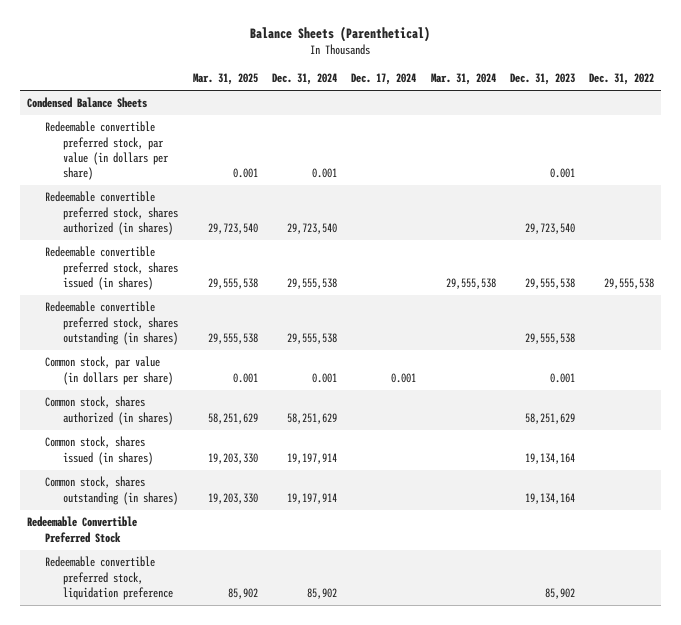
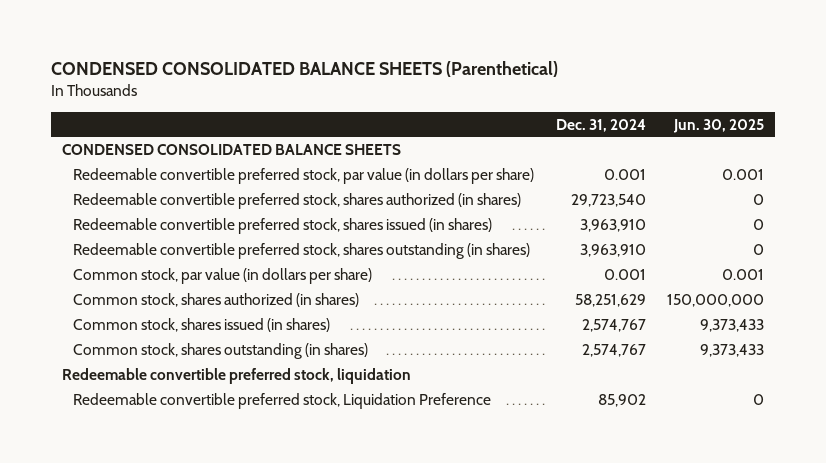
- Balance Sheets (Parenthetical)
+ CONDENSED CONSOLIDATED BALANCE SHEETS (Parenthetical)
- | Mar. 31, 2025 | Dec. 31, 2024 | Dec. 17, 2024 | Mar. 31, 2024 | Dec. 31, 2023 | Dec. 31, 2022
+ | Dec. 31, 2024 | Jun. 30, 2025
- Condensed Balance Sheets
+ CONDENSED CONSOLIDATED BALANCE SHEETS
- Redeemable convertible preferred stock, shares issued (in shares) | 29,555,538 | 29,555,538 | | 29,555,538 | 29,555,538 | 29,555,538
- Redeemable convertible preferred stock, shares outstanding (in shares) | 29,555,538 | 29,555,538 | | | 29,555,538 |
+ Redeemable convertible preferred stock, shares issued (in shares) | 3,963,910 | 0
+ Redeemable convertible preferred stock, shares outstanding (in shares) | 3,963,910 | 0
- Common stock, shares issued (in shares) | 19,203,330 | 19,197,914 | | | 19,134,164 |
- Common stock, shares outstanding (in shares) | 19,203,330 | 19,197,914 | | | 19,134,164 |
- Redeemable Convertible Preferred Stock
- Redeemable convertible preferred stock, liquidation preference | 85,902 | 85,902 | | | 85,902 |
+ Common stock, shares issued (in shares) | 2,574,767 | 9,373,433
+ Common stock, shares outstanding (in shares) | 2,574,767 | 9,373,433
+ Redeemable convertible preferred stock, liquidation
+ Redeemable convertible preferred stock, Liquidation Preference | 85,902 | 0

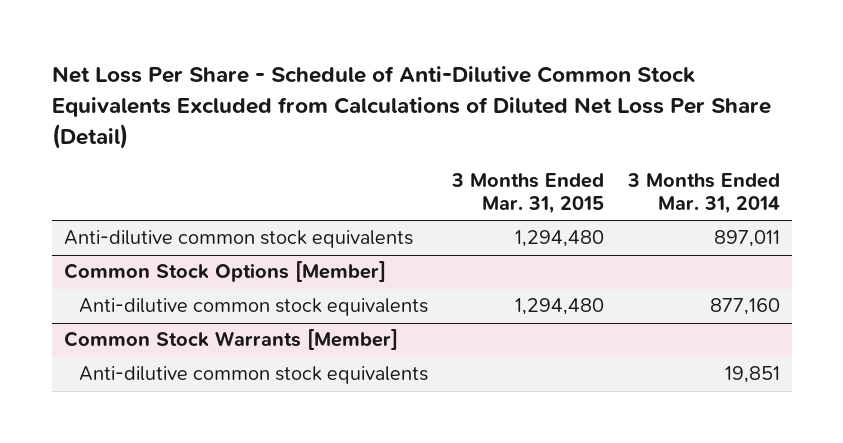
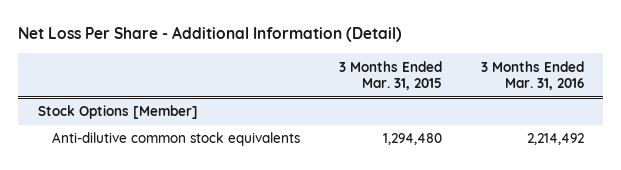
- Net Loss Per Share - Schedule of Anti-Dilutive Common Stock Equivalents Excluded from Calculations of Diluted Net Loss Per Share (Detail)
+ Net Loss Per Share - Additional Information (Detail)
- | 3 Months Ended Mar. 31, 2015 | 3 Months Ended Mar. 31, 2014
+ | 3 Months Ended Mar. 31, 2015 | 3 Months Ended Mar. 31, 2016
- Anti-dilutive common stock equivalents | 1,294,480 | 897,011
- Common Stock Options [Member]
+ Stock Options [Member]
- Common Stock Warrants [Member]
- Anti-dilutive common stock equivalents | | 19,851

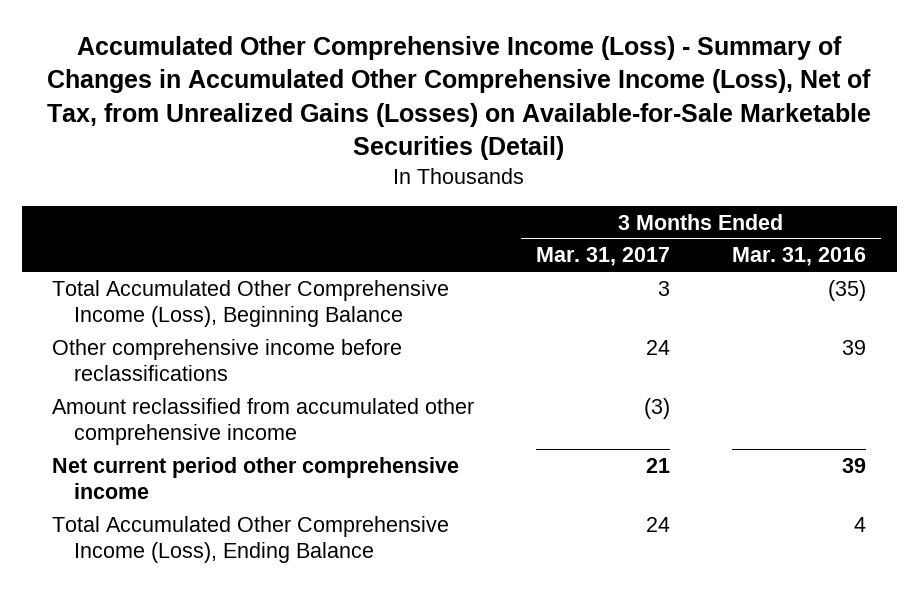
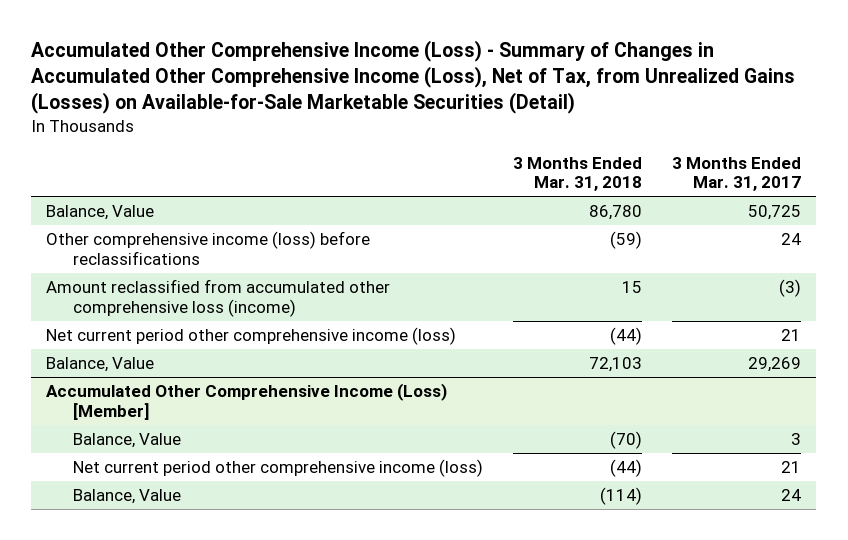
- | 3 Months Ended Mar. 31, 2017 | 3 Months Ended Mar. 31, 2016
+ | 3 Months Ended Mar. 31, 2018 | 3 Months Ended Mar. 31, 2017
- Total Accumulated Other Comprehensive Income (Loss), Beginning Balance | 3 | (35)
- Other comprehensive income before reclassifications | 24 | 39
- Amount reclassified from accumulated other comprehensive income | (3) |
- Net current period other comprehensive income | 21 | 39
- Total Accumulated Other Comprehensive Income (Loss), Ending Balance | 24 | 4
+ Balance, Value | 86,780 | 50,725
+ Other comprehensive income (loss) before reclassifications | (59) | 24
+ Amount reclassified from accumulated other comprehensive loss (income) | 15 | (3)
+ Net current period other comprehensive income (loss) | (44) | 21
+ Balance, Value | 72,103 | 29,269
+ Accumulated Other Comprehensive Income (Loss) [Member]
+ Balance, Value | (70) | 3
+ Net current period other comprehensive income (loss) | (44) | 21
+ Balance, Value | (114) | 24

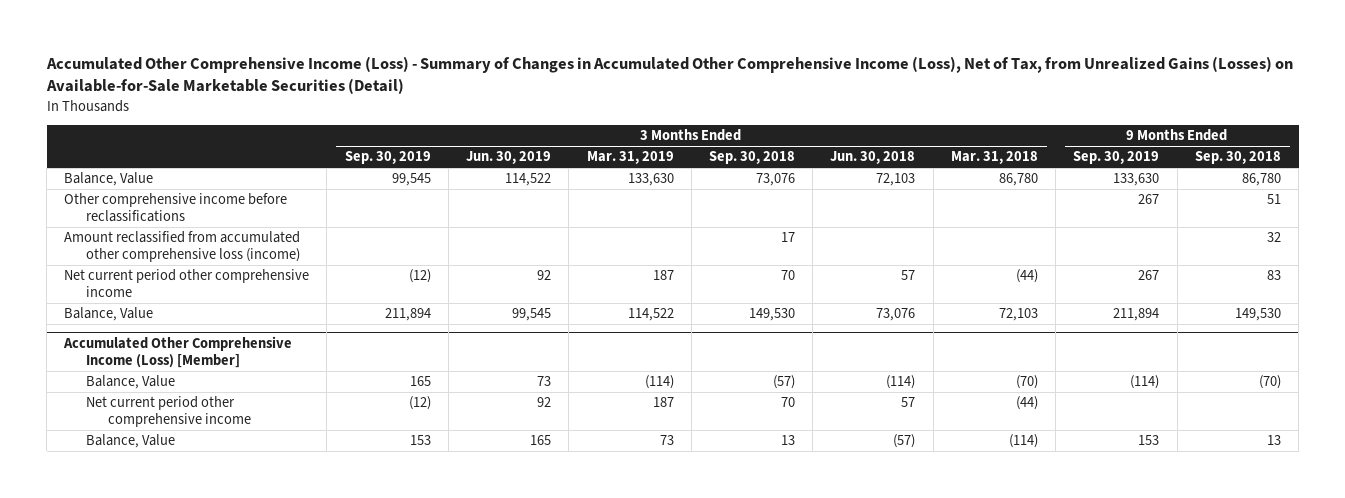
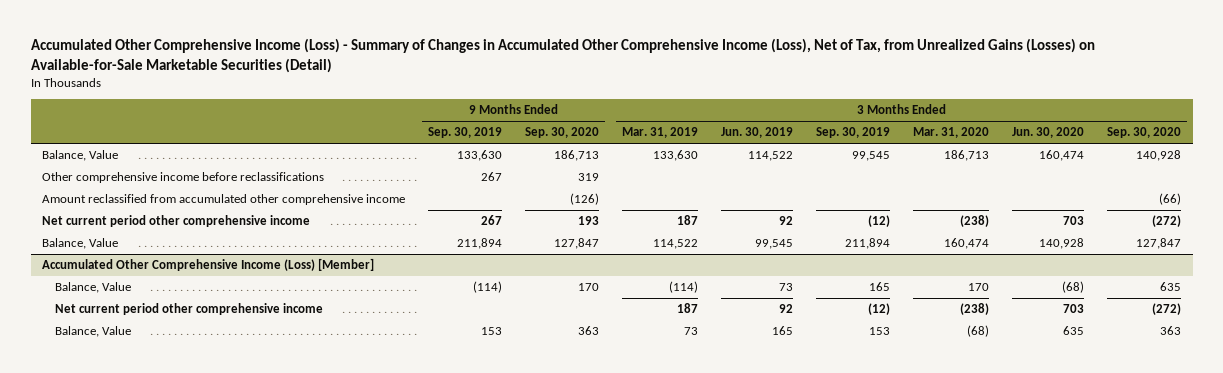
- | 3 Months Ended Sep. 30, 2019 | 3 Months Ended Jun. 30, 2019 | 3 Months Ended Mar. 31, 2019 | 3 Months Ended Sep. 30, 2018 | 3 Months Ended Jun. 30, 2018 | 3 Months Ended Mar. 31, 2018 | 9 Months Ended Sep. 30, 2019 | 9 Months Ended Sep. 30, 2018
+ | 9 Months Ended Sep. 30, 2019 | 9 Months Ended Sep. 30, 2020 | 3 Months Ended Mar. 31, 2019 | 3 Months Ended Jun. 30, 2019 | 3 Months Ended Sep. 30, 2019 | 3 Months Ended Mar. 31, 2020 | 3 Months Ended Jun. 30, 2020 | 3 Months Ended Sep. 30, 2020
- Amount reclassified from accumulated other comprehensive loss (income) | | | | 17 | | | | 32
+ Amount reclassified from accumulated other comprehensive income | | (126) | | | | | | (66)

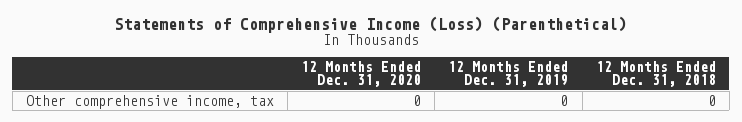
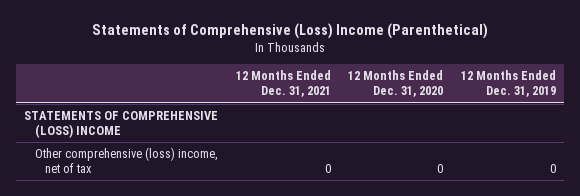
- Statements of Comprehensive Income (Loss) (Parenthetical)
+ Statements of Comprehensive (Loss) Income (Parenthetical)
- | 12 Months Ended Dec. 31, 2020 | 12 Months Ended Dec. 31, 2019 | 12 Months Ended Dec. 31, 2018
+ | 12 Months Ended Dec. 31, 2021 | 12 Months Ended Dec. 31, 2020 | 12 Months Ended Dec. 31, 2019
- Other comprehensive income, tax | 0 | 0 | 0
+ STATEMENTS OF COMPREHENSIVE (LOSS) INCOME
+ Other comprehensive (loss) income, net of tax | 0 | 0 | 0

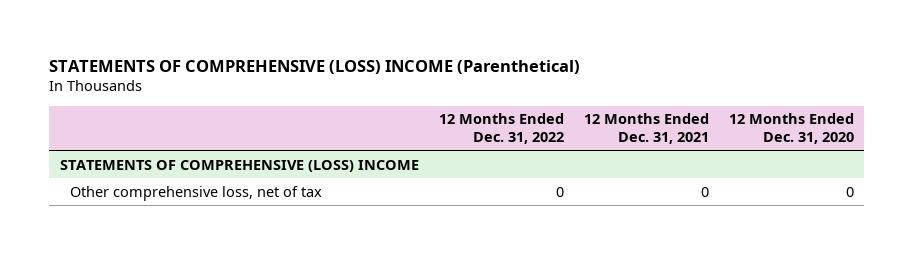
- Statements of Comprehensive (Loss) Income (Parenthetical)
+ STATEMENTS OF COMPREHENSIVE (LOSS) INCOME (Parenthetical)
- | 12 Months Ended Dec. 31, 2021 | 12 Months Ended Dec. 31, 2020 | 12 Months Ended Dec. 31, 2019
+ | 12 Months Ended Dec. 31, 2022 | 12 Months Ended Dec. 31, 2021 | 12 Months Ended Dec. 31, 2020
- Other comprehensive (loss) income, net of tax | 0 | 0 | 0
+ Other comprehensive loss, net of tax | 0 | 0 | 0

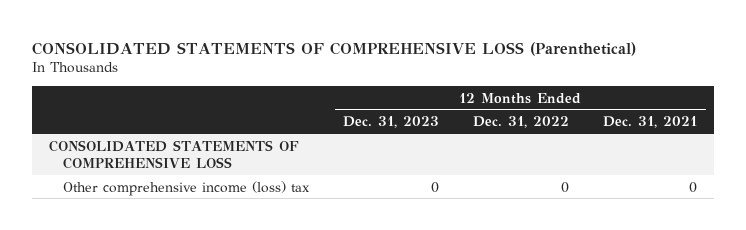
- STATEMENTS OF COMPREHENSIVE (LOSS) INCOME (Parenthetical)
+ CONSOLIDATED STATEMENTS OF COMPREHENSIVE LOSS (Parenthetical)
- | 12 Months Ended Dec. 31, 2022 | 12 Months Ended Dec. 31, 2021 | 12 Months Ended Dec. 31, 2020
+ | 12 Months Ended Dec. 31, 2023 | 12 Months Ended Dec. 31, 2022 | 12 Months Ended Dec. 31, 2021
- STATEMENTS OF COMPREHENSIVE (LOSS) INCOME
- Other comprehensive loss, net of tax | 0 | 0 | 0
+ CONSOLIDATED STATEMENTS OF COMPREHENSIVE LOSS
+ Other comprehensive income (loss) tax | 0 | 0 | 0

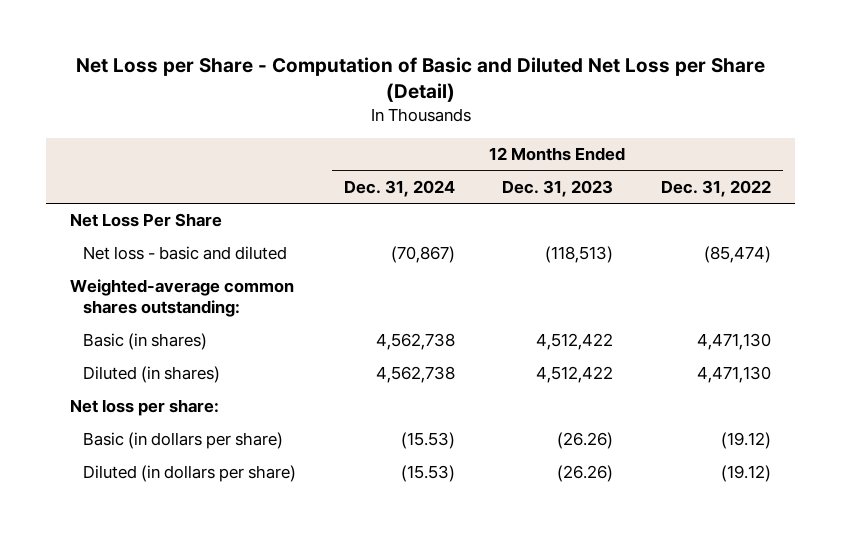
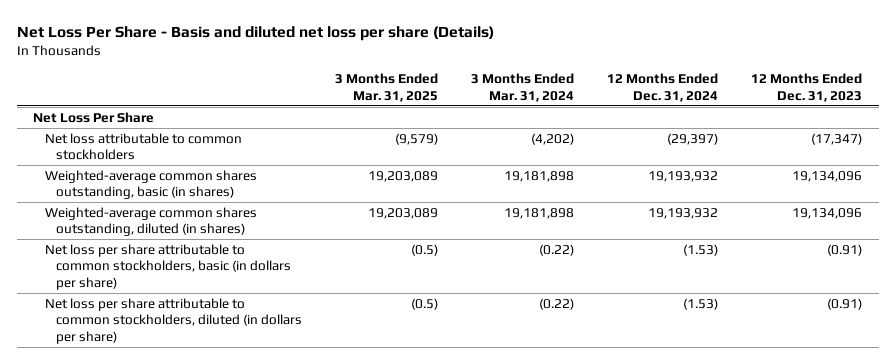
- Net Loss per Share - Computation of Basic and Diluted Net Loss per Share (Detail)
+ Net Loss Per Share - Basis and diluted net loss per share (Details)
- | 12 Months Ended Dec. 31, 2024 | 12 Months Ended Dec. 31, 2023 | 12 Months Ended Dec. 31, 2022
+ | 3 Months Ended Mar. 31, 2025 | 3 Months Ended Mar. 31, 2024 | 12 Months Ended Dec. 31, 2024 | 12 Months Ended Dec. 31, 2023
- Net loss - basic and diluted | (70,867) | (118,513) | (85,474)
- Weighted-average common shares outstanding:
- Basic (in shares) | 4,562,738 | 4,512,422 | 4,471,130
- Diluted (in shares) | 4,562,738 | 4,512,422 | 4,471,130
- Net loss per share:
- Basic (in dollars per share) | (15.53) | (26.26) | (19.12)
- Diluted (in dollars per share) | (15.53) | (26.26) | (19.12)
+ Net loss attributable to common stockholders | (9,579) | (4,202) | (29,397) | (17,347)
+ Weighted-average common shares outstanding, basic (in shares) | 19,203,089 | 19,181,898 | 19,193,932 | 19,134,096
+ Weighted-average common shares outstanding, diluted (in shares) | 19,203,089 | 19,181,898 | 19,193,932 | 19,134,096
+ Net loss per share attributable to common stockholders, basic (in dollars per share) | (0.5) | (0.22) | (1.53) | (0.91)
+ Net loss per share attributable to common stockholders, diluted (in dollars per share) | (0.5) | (0.22) | (1.53) | (0.91)

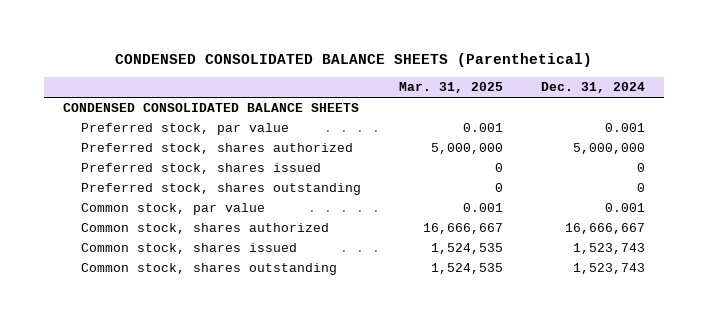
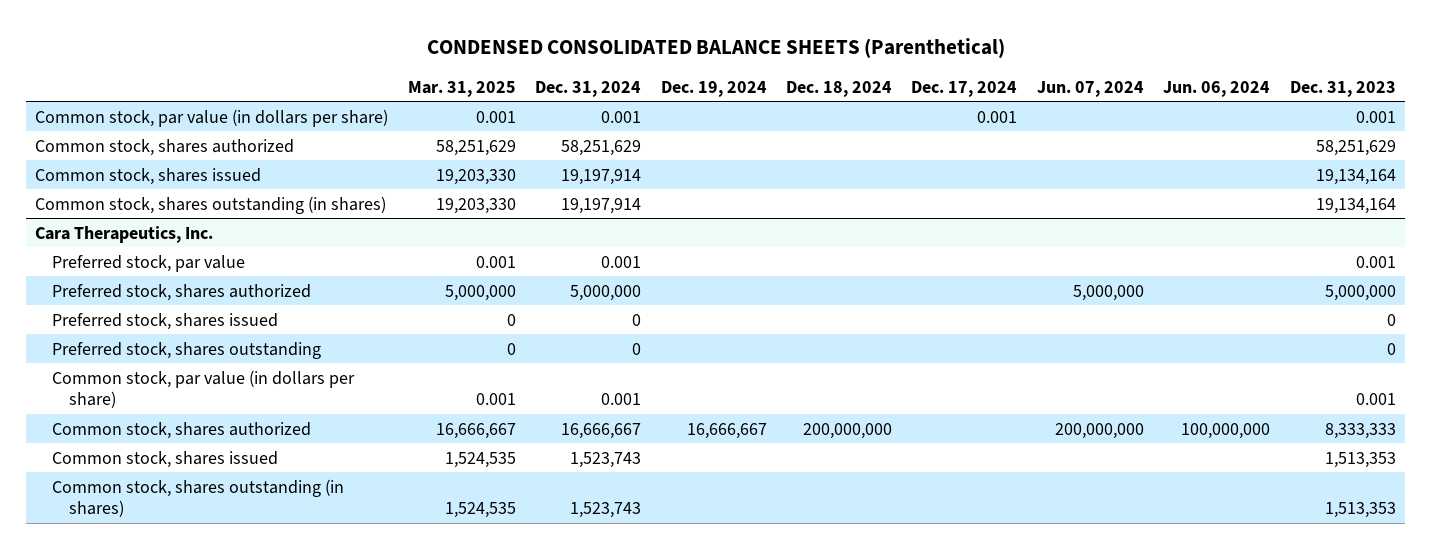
- | Mar. 31, 2025 | Dec. 31, 2024
+ | Mar. 31, 2025 | Dec. 31, 2024 | Dec. 19, 2024 | Dec. 18, 2024 | Dec. 17, 2024 | Jun. 07, 2024 | Jun. 06, 2024 | Dec. 31, 2023
- CONDENSED CONSOLIDATED BALANCE SHEETS
+ Common stock, par value (in dollars per share) | 0.001 | 0.001 | | | 0.001 | | | 0.001
+ Common stock, shares authorized | 58,251,629 | 58,251,629 | | | | | | 58,251,629
+ Common stock, shares issued | 19,203,330 | 19,197,914 | | | | | | 19,134,164
+ Common stock, shares outstanding (in shares) | 19,203,330 | 19,197,914 | | | | | | 19,134,164
+ Cara Therapeutics, Inc.
- Common stock, par value | 0.001 | 0.001
+ Common stock, par value (in dollars per share) | 0.001 | 0.001 | | | | | | 0.001
- Common stock, shares outstanding | 1,524,535 | 1,523,743
+ Common stock, shares outstanding (in shares) | 1,524,535 | 1,523,743 | | | | | | 1,513,353

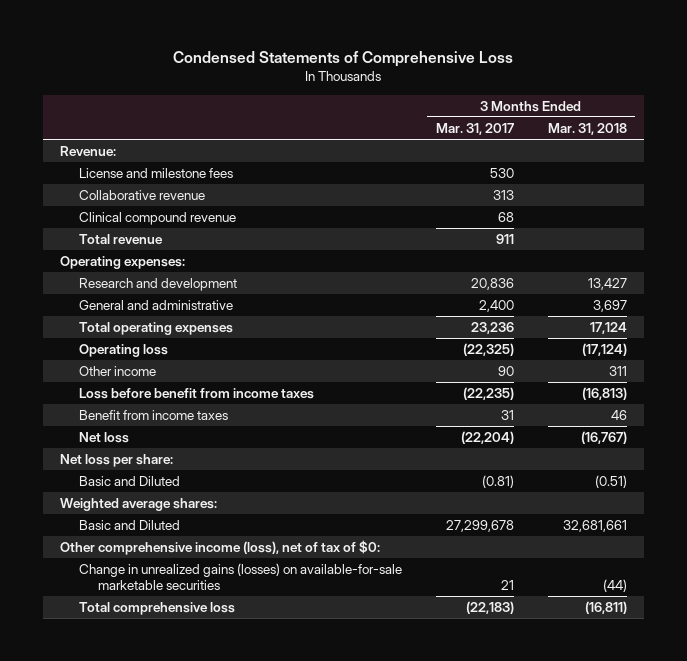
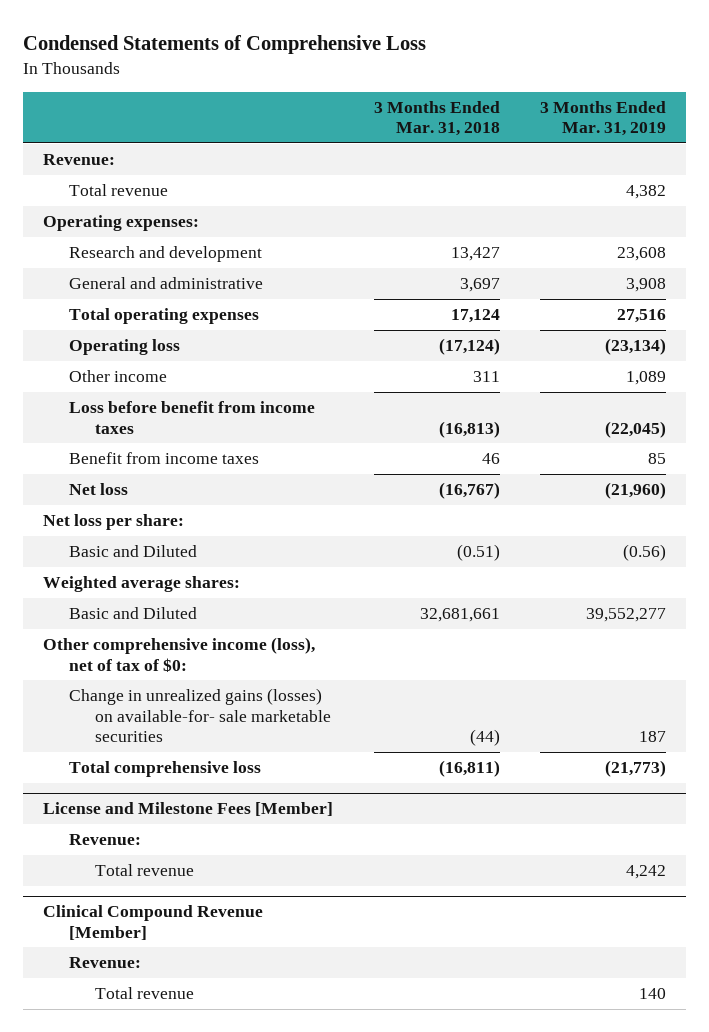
- | 3 Months Ended Mar. 31, 2017 | 3 Months Ended Mar. 31, 2018
+ | 3 Months Ended Mar. 31, 2018 | 3 Months Ended Mar. 31, 2019
- License and milestone fees | 530 |
- Collaborative revenue | 313 |
- Clinical compound revenue | 68 |
- Change in unrealized gains (losses) on available-for-sale marketable securities | 21 | (44)
+ Change in unrealized gains (losses) on available-for- sale marketable securities | (44) | 187
+ License and Milestone Fees [Member]
+ Revenue:
+ Total revenue | | 4,242
+ Clinical Compound Revenue [Member]
+ Revenue:
+ Total revenue | | 140

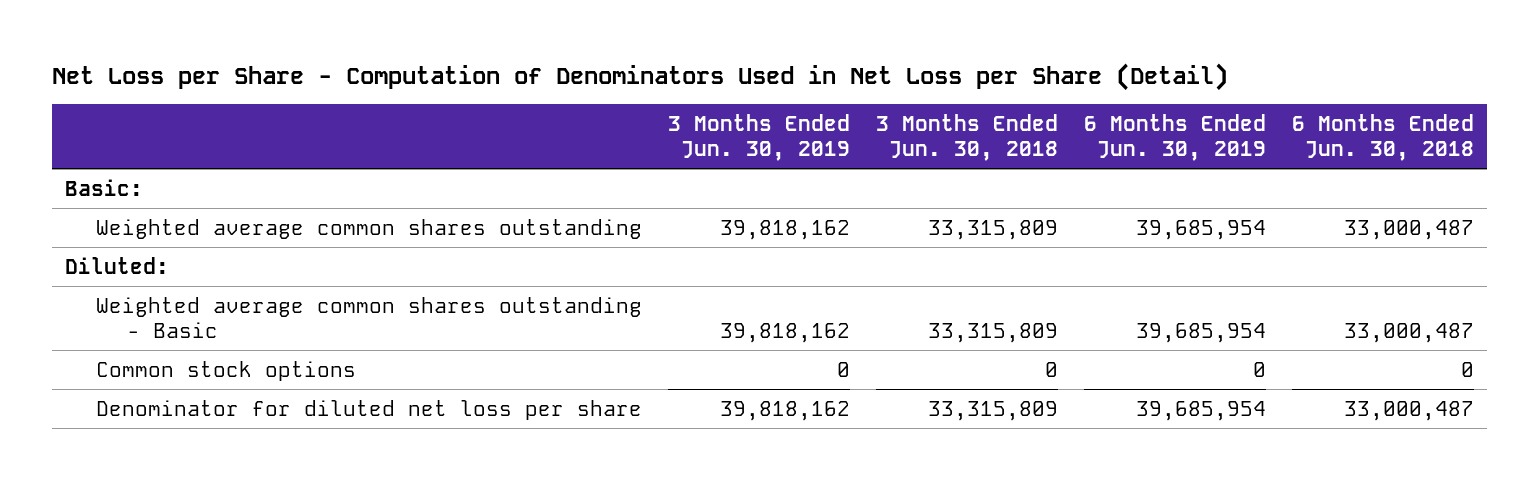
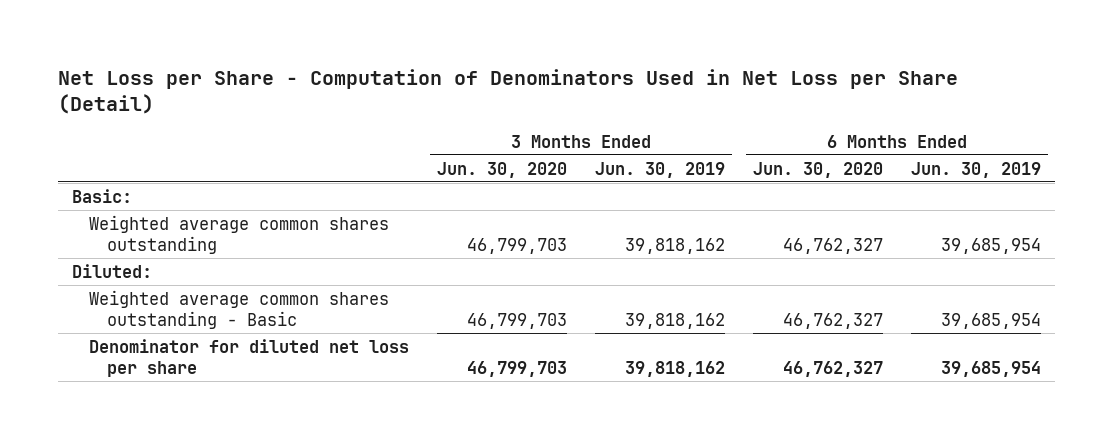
- | 3 Months Ended Jun. 30, 2019 | 3 Months Ended Jun. 30, 2018 | 6 Months Ended Jun. 30, 2019 | 6 Months Ended Jun. 30, 2018
+ | 3 Months Ended Jun. 30, 2020 | 3 Months Ended Jun. 30, 2019 | 6 Months Ended Jun. 30, 2020 | 6 Months Ended Jun. 30, 2019
- Common stock options | 0 | 0 | 0 | 0

